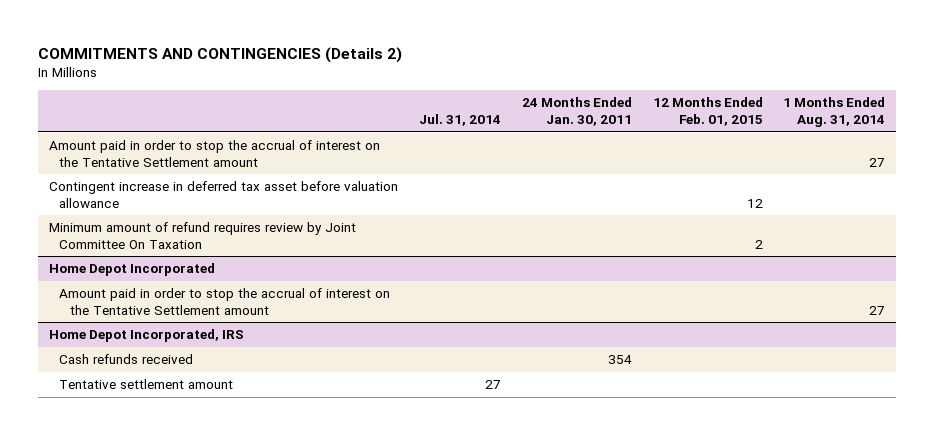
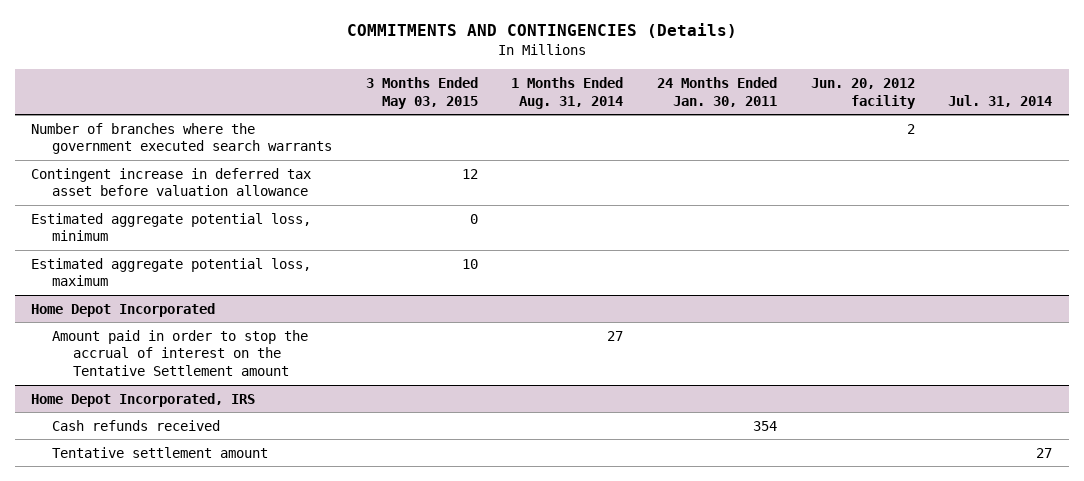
- COMMITMENTS AND CONTINGENCIES (Details 2)
+ COMMITMENTS AND CONTINGENCIES (Details)
- | Jul. 31, 2014 | 24 Months Ended Jan. 30, 2011 | 12 Months Ended Feb. 01, 2015 | 1 Months Ended Aug. 31, 2014
+ | 3 Months Ended May 03, 2015 | 1 Months Ended Aug. 31, 2014 | 24 Months Ended Jan. 30, 2011 | Jun. 20, 2012 facility | Jul. 31, 2014
- Amount paid in order to stop the accrual of interest on the Tentative Settlement amount | | | | 27
+ Number of branches where the government executed search warrants | | | | 2 |
- Minimum amount of refund requires review by Joint Committee On Taxation | | | 2 |
+ Estimated aggregate potential loss, minimum | 0 | | | |
+ Estimated aggregate potential loss, maximum | 10 | | | |

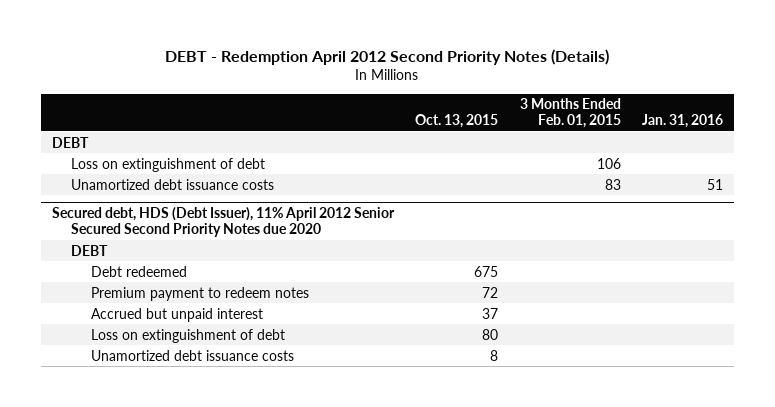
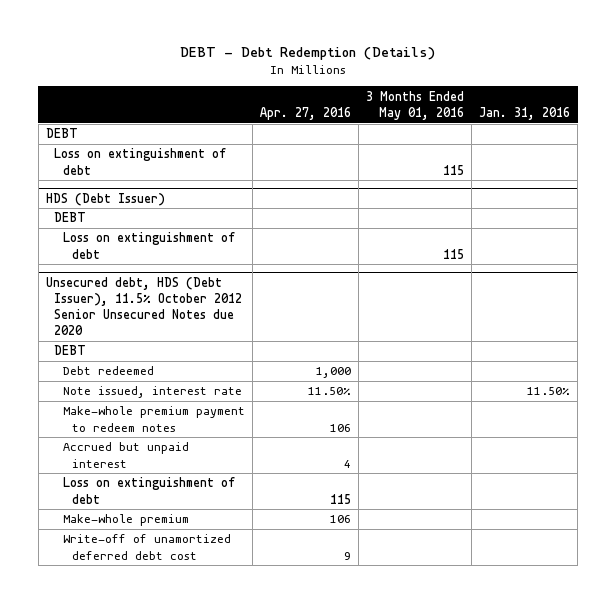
- DEBT - Redemption April 2012 Second Priority Notes (Details)
+ DEBT - Debt Redemption (Details)
- | Oct. 13, 2015 | 3 Months Ended Feb. 01, 2015 | Jan. 31, 2016
+ | Apr. 27, 2016 | 3 Months Ended May 01, 2016 | Jan. 31, 2016
- Unamortized debt issuance costs | | 83 | 51
- Secured debt, HDS (Debt Issuer), 11% April 2012 Senior Secured Second Priority Notes due 2020
+ HDS (Debt Issuer)
+ DEBT
+ Loss on extinguishment of debt | | 115 |
+ Unsecured debt, HDS (Debt Issuer), 11.5% October 2012 Senior Unsecured Notes due 2020
- Premium payment to redeem notes | 72 | |
+ Note issued, interest rate | 11.50% | | 11.50%
+ Make-whole premium payment to redeem notes | 106 | |
- Unamortized debt issuance costs | 8 | |
+ Make-whole premium | 106 | |
+ Write-off of unamortized deferred debt cost | 9 | |

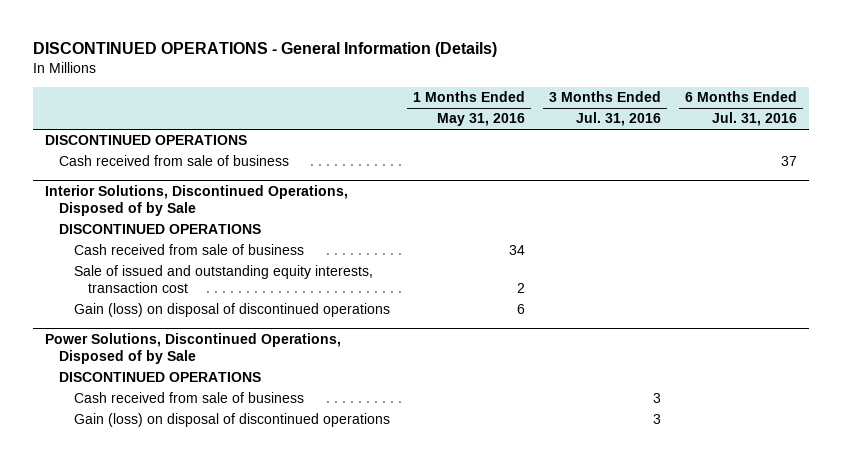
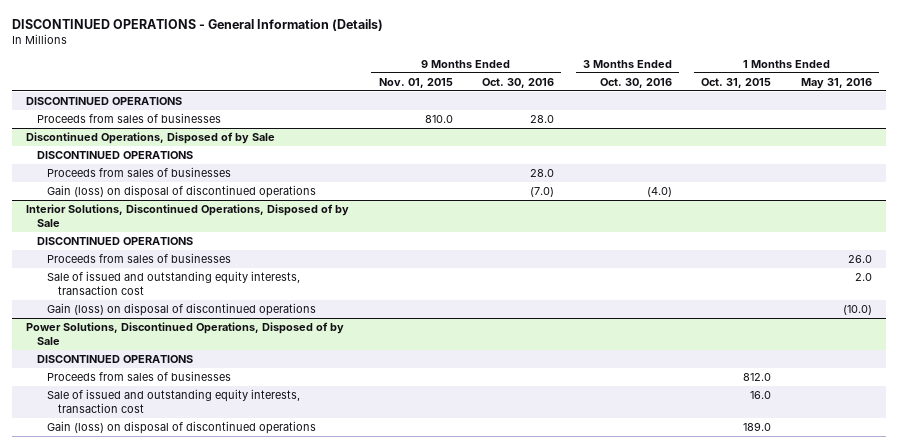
- | 1 Months Ended May 31, 2016 | 3 Months Ended Jul. 31, 2016 | 6 Months Ended Jul. 31, 2016
+ | 9 Months Ended Nov. 01, 2015 | 9 Months Ended Oct. 30, 2016 | 3 Months Ended Oct. 30, 2016 | 1 Months Ended Oct. 31, 2015 | 1 Months Ended May 31, 2016
- Cash received from sale of business | | | 37
+ Proceeds from sales of businesses | 810.0 | 28.0 | | |
+ Discontinued Operations, Disposed of by Sale
+ DISCONTINUED OPERATIONS
+ Proceeds from sales of businesses | | 28.0 | | |
+ Gain (loss) on disposal of discontinued operations | | (7.0) | (4.0) | |
@ Interior Solutions, Discontinued Operations, Disposed of by Sale
- Cash received from sale of business | 34 | |
- Sale of issued and outstanding equity interests, transaction cost | 2 | |
- Gain (loss) on disposal of discontinued operations | 6 | |
+ Proceeds from sales of businesses | | | | | 26.0
+ Sale of issued and outstanding equity interests, transaction cost | | | | | 2.0
+ Gain (loss) on disposal of discontinued operations | | | | | (10.0)
@ Power Solutions, Discontinued Operations, Disposed of by Sale
- Cash received from sale of business | | 3 |
+ Proceeds from sales of businesses | | | | 812.0 |
+ Sale of issued and outstanding equity interests, transaction cost | | | | 16.0 |

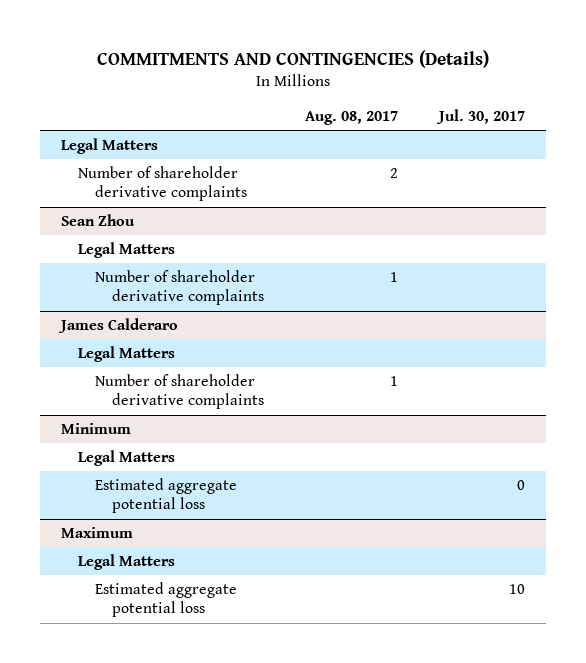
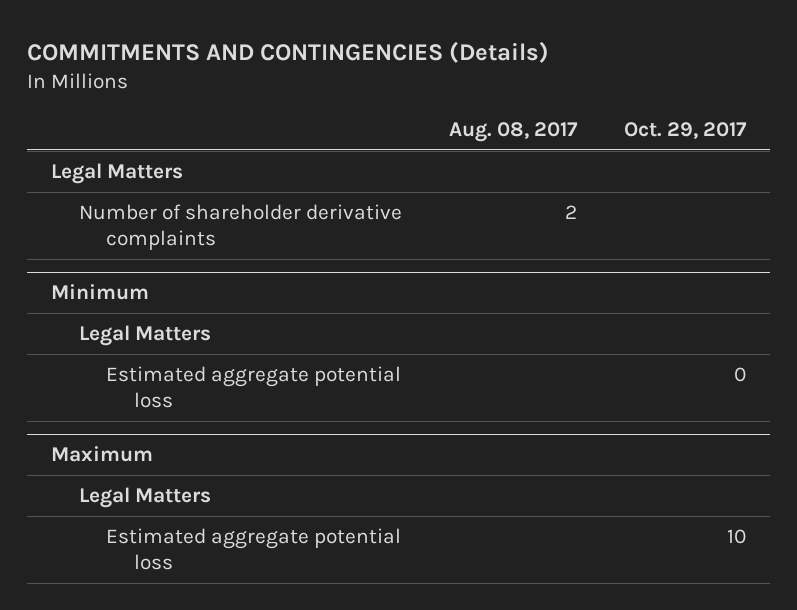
- | Aug. 08, 2017 | Jul. 30, 2017
+ | Aug. 08, 2017 | Oct. 29, 2017
- Sean Zhou
- Legal Matters
- Number of shareholder derivative complaints | 1 |
- James Calderaro
- Legal Matters
- Number of shareholder derivative complaints | 1 |

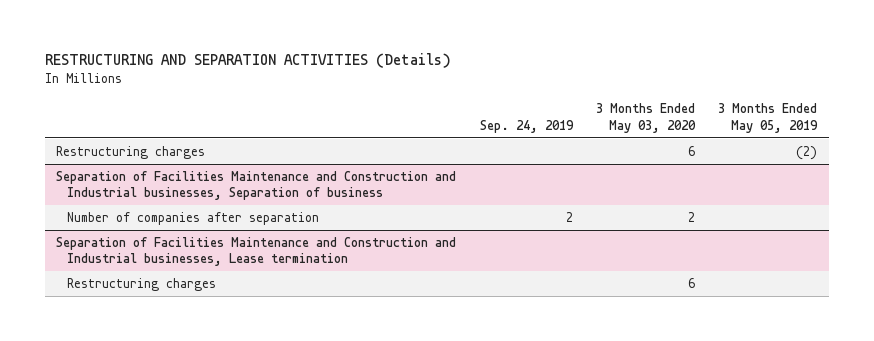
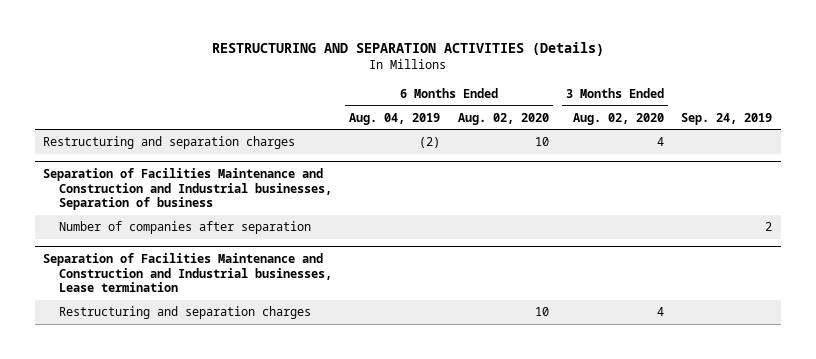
- | Sep. 24, 2019 | 3 Months Ended May 03, 2020 | 3 Months Ended May 05, 2019
+ | 6 Months Ended Aug. 04, 2019 | 6 Months Ended Aug. 02, 2020 | 3 Months Ended Aug. 02, 2020 | Sep. 24, 2019
- Restructuring charges | | 6 | (2)
+ Restructuring and separation charges | (2) | 10 | 4 |
@ Separation of Facilities Maintenance and Construction and Industrial businesses, Lease termination
- Restructuring charges | | 6 |
+ Restructuring and separation charges | | 10 | 4 |

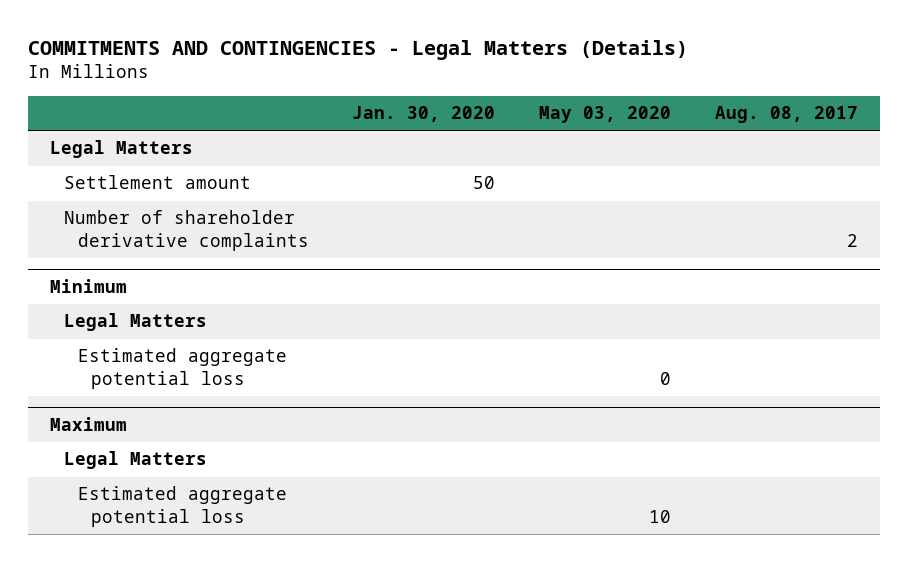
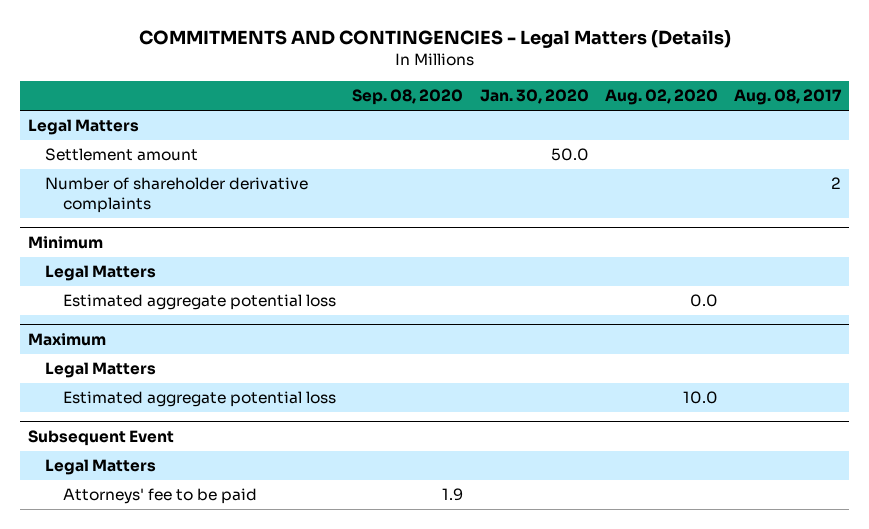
- | Jan. 30, 2020 | May 03, 2020 | Aug. 08, 2017
+ | Sep. 08, 2020 | Jan. 30, 2020 | Aug. 02, 2020 | Aug. 08, 2017
- Settlement amount | 50 | |
+ Settlement amount | | 50.0 | |
+ Subsequent Event
+ Legal Matters
+ Attorneys' fee to be paid | 1.9 | | |

